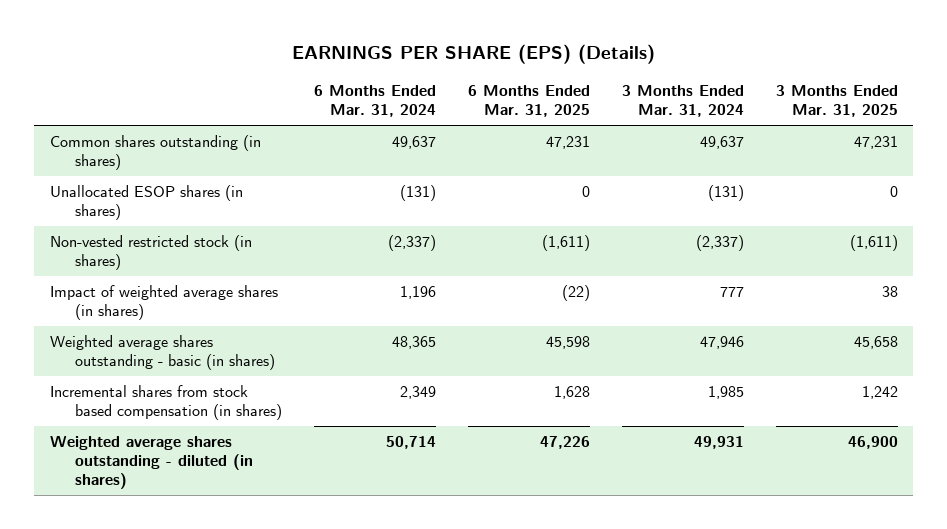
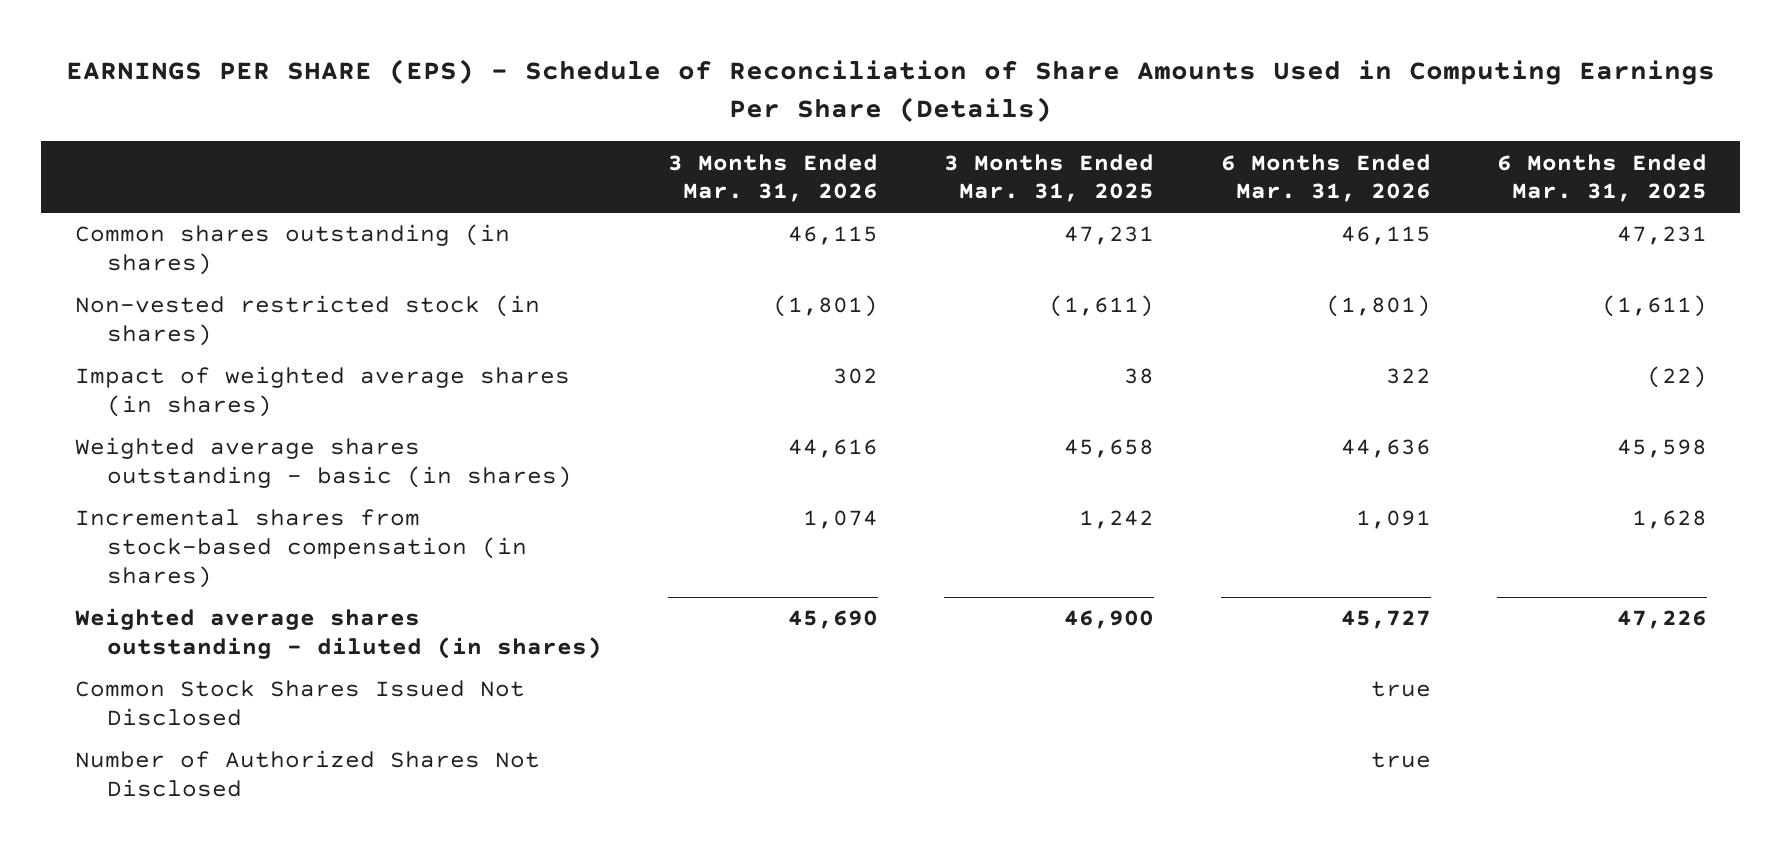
- EARNINGS PER SHARE (EPS) (Details)
+ EARNINGS PER SHARE (EPS) - Schedule of Reconciliation of Share Amounts Used in Computing Earnings Per Share (Details)
- | 6 Months Ended Mar. 31, 2024 | 6 Months Ended Mar. 31, 2025 | 3 Months Ended Mar. 31, 2024 | 3 Months Ended Mar. 31, 2025
+ | 3 Months Ended Mar. 31, 2026 | 3 Months Ended Mar. 31, 2025 | 6 Months Ended Mar. 31, 2026 | 6 Months Ended Mar. 31, 2025
- Unallocated ESOP shares (in shares) | (131) | 0 | (131) | 0
- Incremental shares from stock based compensation (in shares) | 2,349 | 1,628 | 1,985 | 1,242
+ Incremental shares from stock-based compensation (in shares) | 1,074 | 1,242 | 1,091 | 1,628
+ Common Stock Shares Issued Not Disclosed | | | true |
+ Number of Authorized Shares Not Disclosed | | | true |

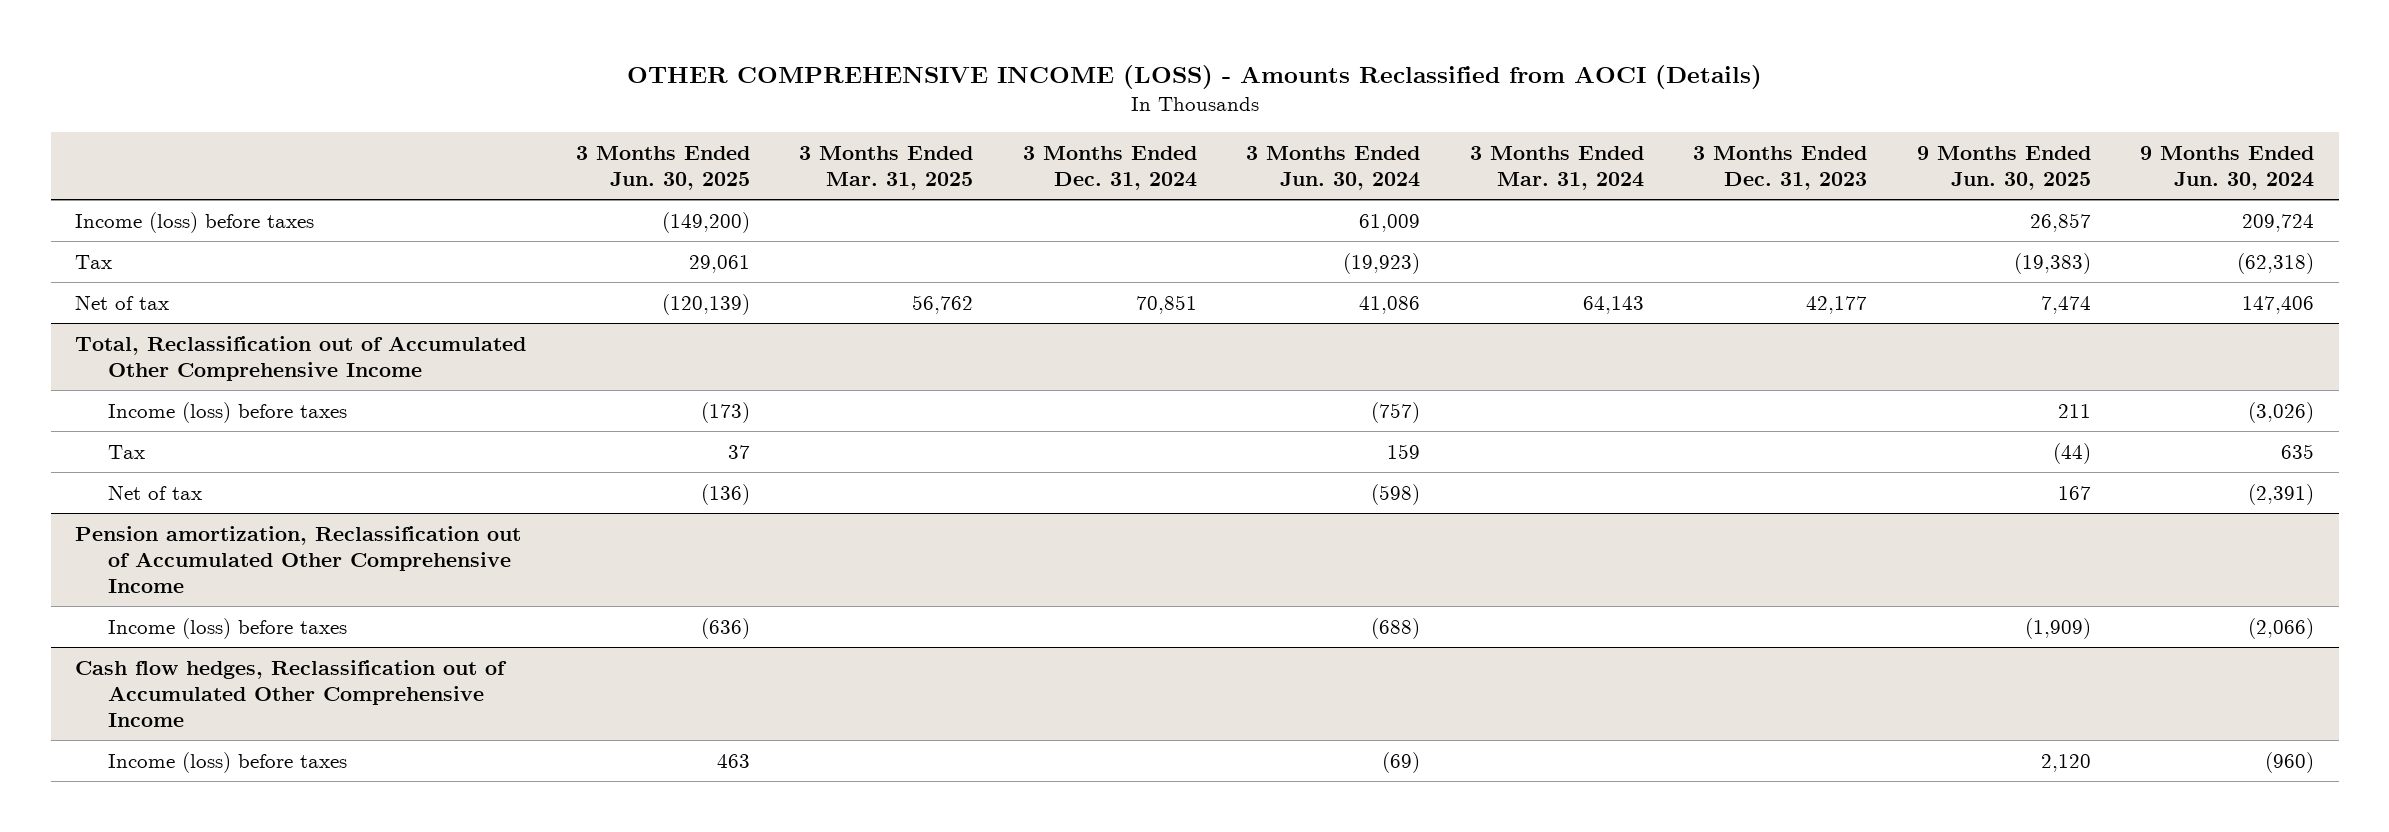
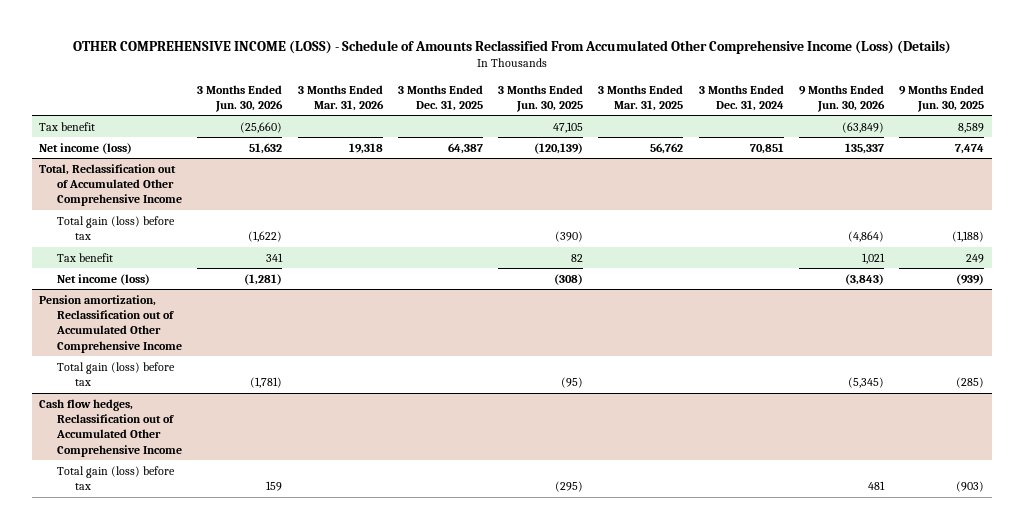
- OTHER COMPREHENSIVE INCOME (LOSS) - Amounts Reclassified from AOCI (Details)
+ OTHER COMPREHENSIVE INCOME (LOSS) - Schedule of Amounts Reclassified From Accumulated Other Comprehensive Income (Loss) (Details)
- | 3 Months Ended Jun. 30, 2025 | 3 Months Ended Mar. 31, 2025 | 3 Months Ended Dec. 31, 2024 | 3 Months Ended Jun. 30, 2024 | 3 Months Ended Mar. 31, 2024 | 3 Months Ended Dec. 31, 2023 | 9 Months Ended Jun. 30, 2025 | 9 Months Ended Jun. 30, 2024
+ | 3 Months Ended Jun. 30, 2026 | 3 Months Ended Mar. 31, 2026 | 3 Months Ended Dec. 31, 2025 | 3 Months Ended Jun. 30, 2025 | 3 Months Ended Mar. 31, 2025 | 3 Months Ended Dec. 31, 2024 | 9 Months Ended Jun. 30, 2026 | 9 Months Ended Jun. 30, 2025
- Income (loss) before taxes | (149,200) | | | 61,009 | | | 26,857 | 209,724
- Tax | 29,061 | | | (19,923) | | | (19,383) | (62,318)
- Net of tax | (120,139) | 56,762 | 70,851 | 41,086 | 64,143 | 42,177 | 7,474 | 147,406
+ Tax benefit | (25,660) | | | 47,105 | | | (63,849) | 8,589
+ Net income (loss) | 51,632 | 19,318 | 64,387 | (120,139) | 56,762 | 70,851 | 135,337 | 7,474
@ Total, Reclassification out of Accumulated Other Comprehensive Income
- Income (loss) before taxes | (173) | | | (757) | | | 211 | (3,026)
- Tax | 37 | | | 159 | | | (44) | 635
- Net of tax | (136) | | | (598) | | | 167 | (2,391)
+ Total gain (loss) before tax | (1,622) | | | (390) | | | (4,864) | (1,188)
+ Tax benefit | 341 | | | 82 | | | 1,021 | 249
+ Net income (loss) | (1,281) | | | (308) | | | (3,843) | (939)
@ Pension amortization, Reclassification out of Accumulated Other Comprehensive Income
- Income (loss) before taxes | (636) | | | (688) | | | (1,909) | (2,066)
+ Total gain (loss) before tax | (1,781) | | | (95) | | | (5,345) | (285)
@ Cash flow hedges, Reclassification out of Accumulated Other Comprehensive Income
- Income (loss) before taxes | 463 | | | (69) | | | 2,120 | (960)
+ Total gain (loss) before tax | 159 | | | (295) | | | 481 | (903)

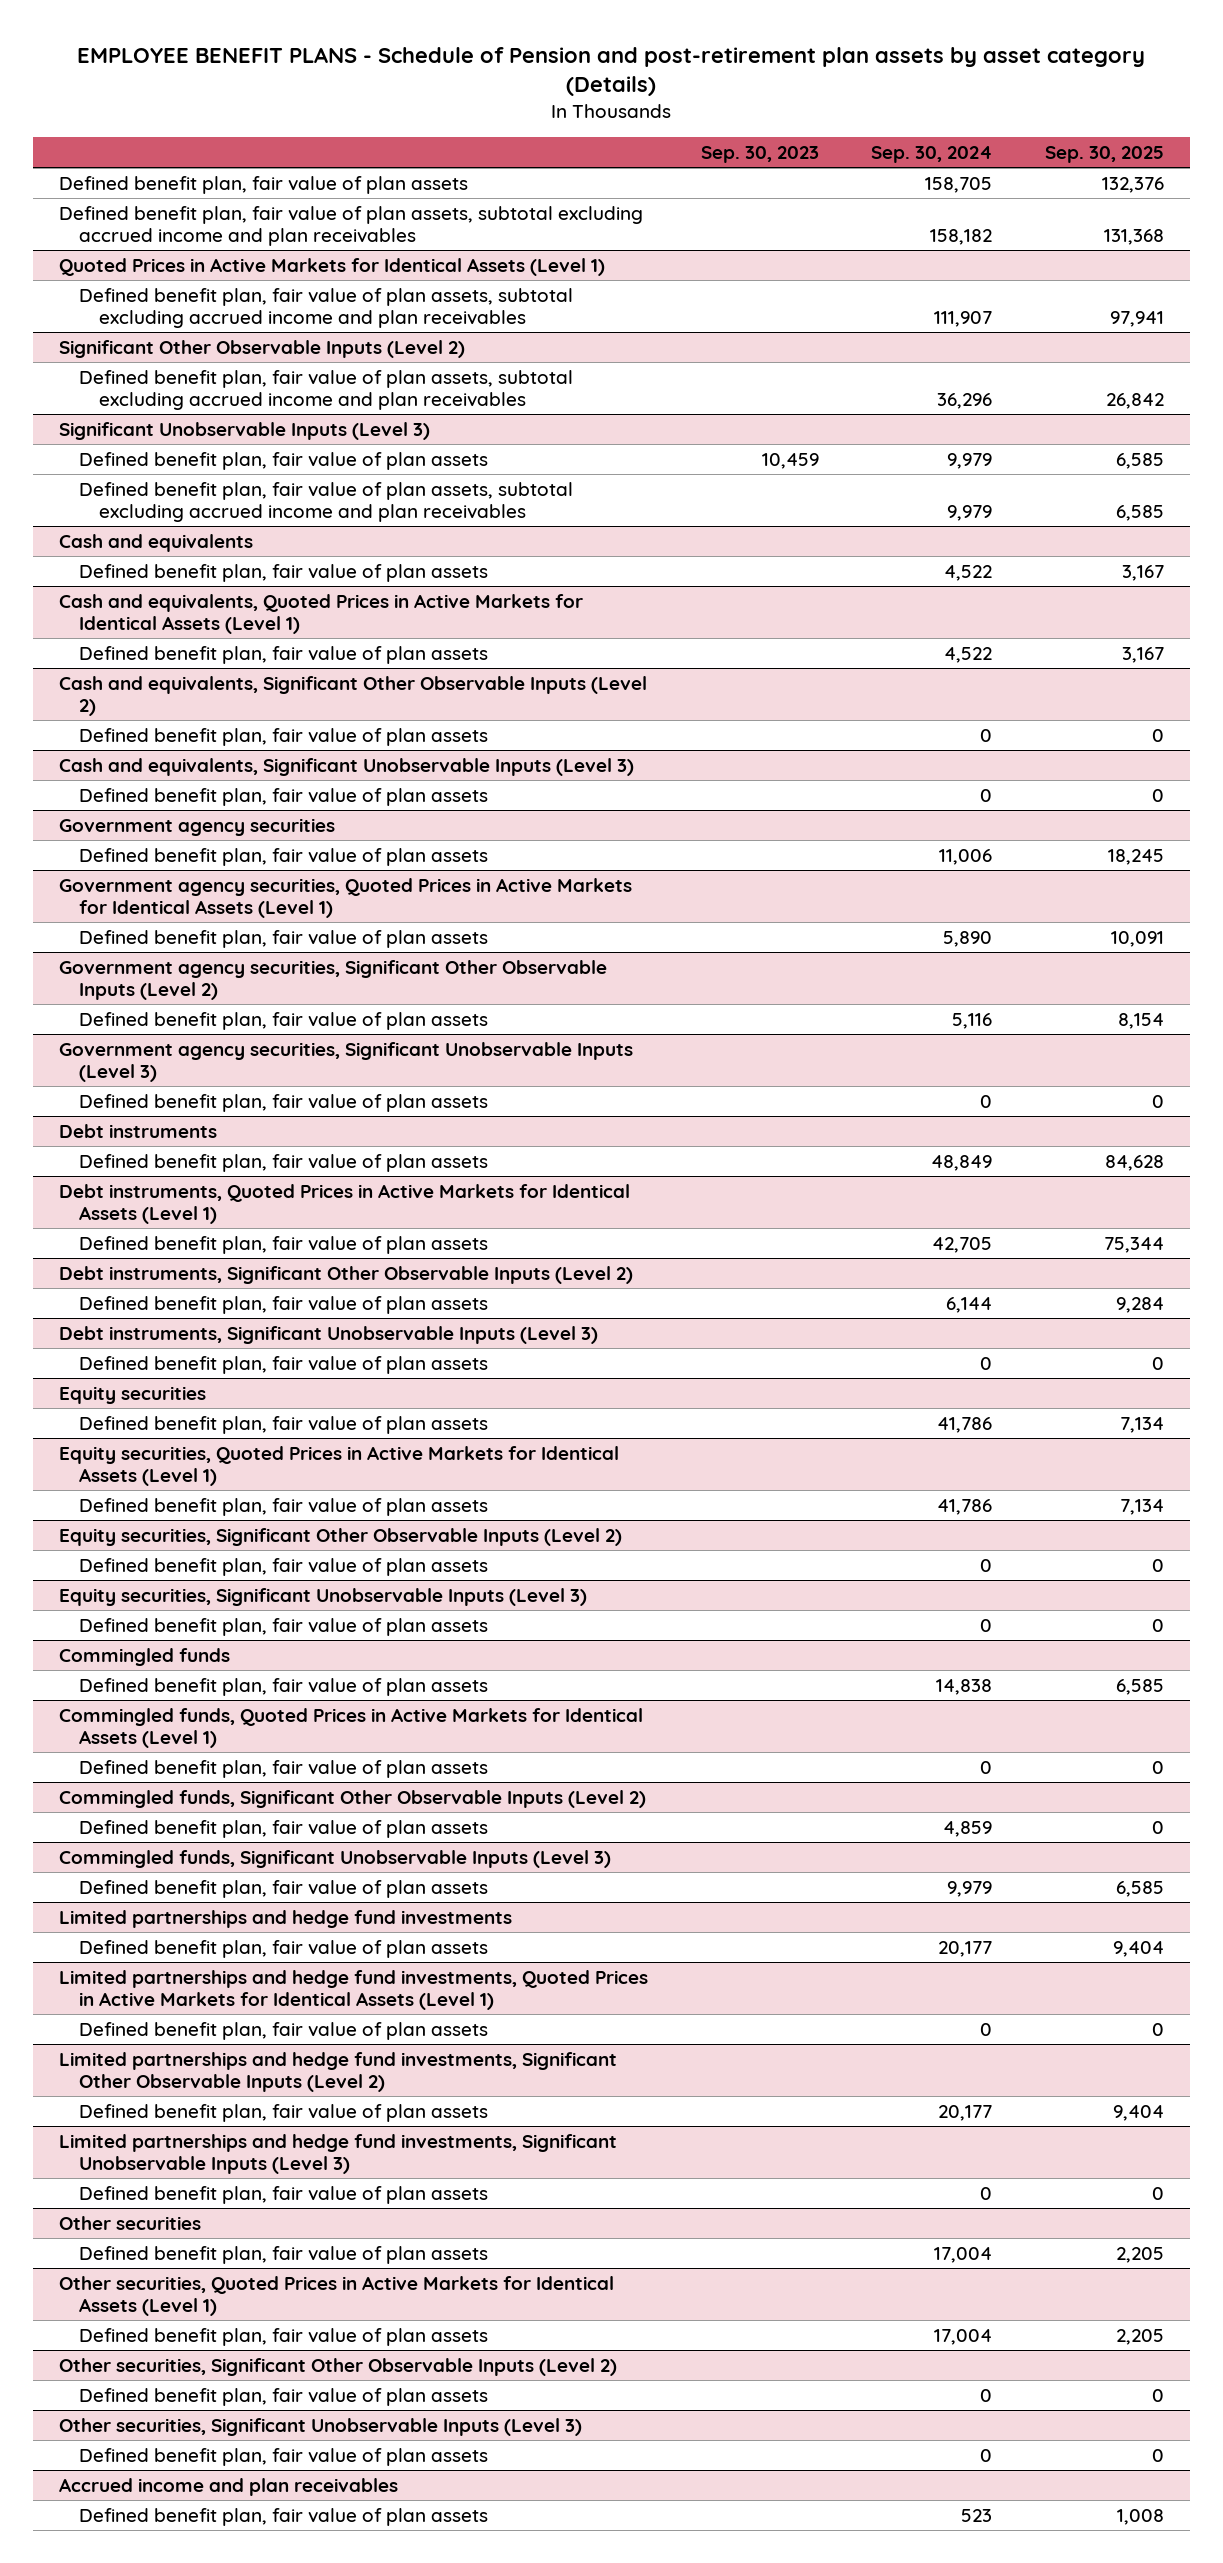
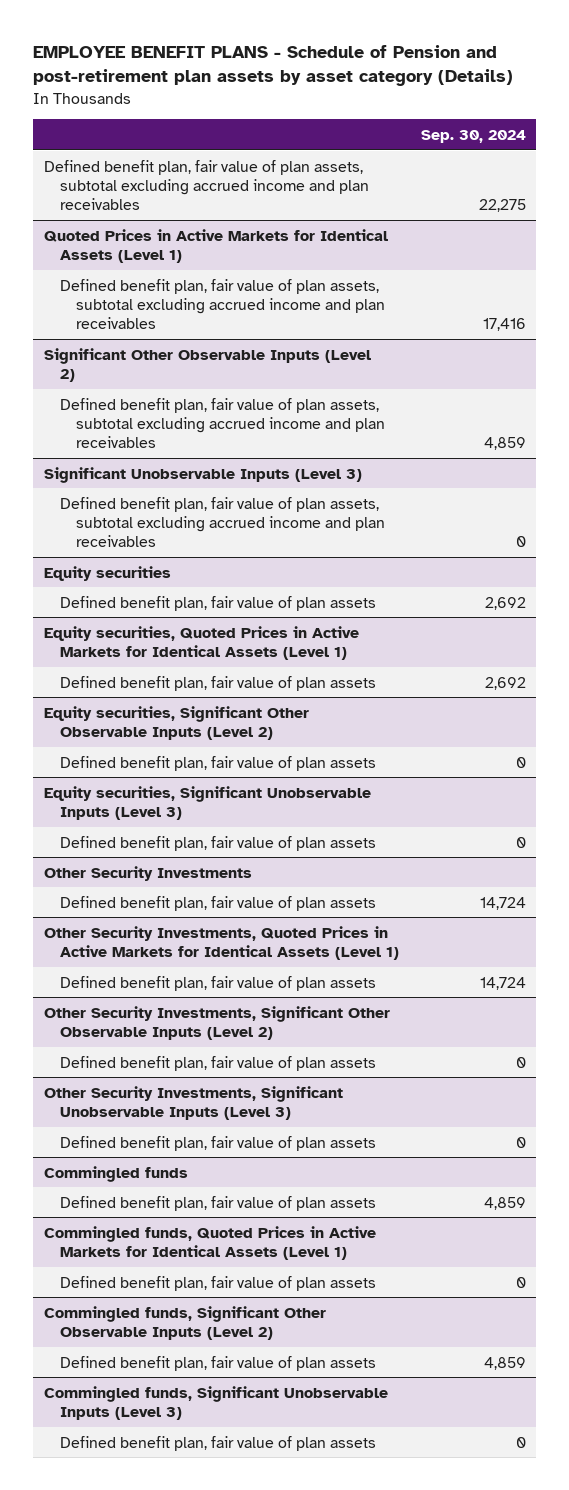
- | Sep. 30, 2023 | Sep. 30, 2024 | Sep. 30, 2025
+ | Sep. 30, 2024
- Defined benefit plan, fair value of plan assets | | 158,705 | 132,376
- Defined benefit plan, fair value of plan assets, subtotal excluding accrued income and plan receivables | | 158,182 | 131,368
+ Defined benefit plan, fair value of plan assets, subtotal excluding accrued income and plan receivables | 22,275
@ Quoted Prices in Active Markets for Identical Assets (Level 1)
- Defined benefit plan, fair value of plan assets, subtotal excluding accrued income and plan receivables | | 111,907 | 97,941
+ Defined benefit plan, fair value of plan assets, subtotal excluding accrued income and plan receivables | 17,416
@ Significant Other Observable Inputs (Level 2)
- Defined benefit plan, fair value of plan assets, subtotal excluding accrued income and plan receivables | | 36,296 | 26,842
+ Defined benefit plan, fair value of plan assets, subtotal excluding accrued income and plan receivables | 4,859
@ Significant Unobservable Inputs (Level 3)
- Defined benefit plan, fair value of plan assets | 10,459 | 9,979 | 6,585
- Defined benefit plan, fair value of plan assets, subtotal excluding accrued income and plan receivables | | 9,979 | 6,585
- Cash and equivalents
- Defined benefit plan, fair value of plan assets | | 4,522 | 3,167
- Cash and equivalents, Quoted Prices in Active Markets for Identical Assets (Level 1)
- Defined benefit plan, fair value of plan assets | | 4,522 | 3,167
- Cash and equivalents, Significant Other Observable Inputs (Level 2)
- Defined benefit plan, fair value of plan assets | | 0 | 0
- Cash and equivalents, Significant Unobservable Inputs (Level 3)
- Defined benefit plan, fair value of plan assets | | 0 | 0
- Government agency securities
- Defined benefit plan, fair value of plan assets | | 11,006 | 18,245
- Government agency securities, Quoted Prices in Active Markets for Identical Assets (Level 1)
- Defined benefit plan, fair value of plan assets | | 5,890 | 10,091
- Government agency securities, Significant Other Observable Inputs (Level 2)
- Defined benefit plan, fair value of plan assets | | 5,116 | 8,154
- Government agency securities, Significant Unobservable Inputs (Level 3)
- Defined benefit plan, fair value of plan assets | | 0 | 0
- Debt instruments
- Defined benefit plan, fair value of plan assets | | 48,849 | 84,628
- Debt instruments, Quoted Prices in Active Markets for Identical Assets (Level 1)
- Defined benefit plan, fair value of plan assets | | 42,705 | 75,344
- Debt instruments, Significant Other Observable Inputs (Level 2)
- Defined benefit plan, fair value of plan assets | | 6,144 | 9,284
- Debt instruments, Significant Unobservable Inputs (Level 3)
- Defined benefit plan, fair value of plan assets | | 0 | 0
@ Significant Unobservable Inputs (Level 3)
+ Defined benefit plan, fair value of plan assets, subtotal excluding accrued income and plan receivables | 0
@ Equity securities
- Defined benefit plan, fair value of plan assets | | 41,786 | 7,134
+ Defined benefit plan, fair value of plan assets | 2,692
@ Equity securities, Quoted Prices in Active Markets for Identical Assets (Level 1)
- Defined benefit plan, fair value of plan assets | | 41,786 | 7,134
+ Defined benefit plan, fair value of plan assets | 2,692
+ Other Security Investments
+ Defined benefit plan, fair value of plan assets | 14,724
+ Other Security Investments, Quoted Prices in Active Markets for Identical Assets (Level 1)
+ Defined benefit plan, fair value of plan assets | 14,724
+ Other Security Investments, Significant Other Observable Inputs (Level 2)
+ Defined benefit plan, fair value of plan assets | 0
+ Other Security Investments, Significant Unobservable Inputs (Level 3)
+ Defined benefit plan, fair value of plan assets | 0
@ Commingled funds
- Defined benefit plan, fair value of plan assets | | 14,838 | 6,585
+ Defined benefit plan, fair value of plan assets | 4,859
@ Commingled funds, Significant Unobservable Inputs (Level 3)
- Defined benefit plan, fair value of plan assets | | 9,979 | 6,585
- Limited partnerships and hedge fund investments
- Defined benefit plan, fair value of plan assets | | 20,177 | 9,404
- Limited partnerships and hedge fund investments, Quoted Prices in Active Markets for Identical Assets (Level 1)
- Limited partnerships and hedge fund investments, Significant Other Observable Inputs (Level 2)
- Defined benefit plan, fair value of plan assets | | 20,177 | 9,404
- Limited partnerships and hedge fund investments, Significant Unobservable Inputs (Level 3)
- Defined benefit plan, fair value of plan assets | | 0 | 0
- Other securities
- Defined benefit plan, fair value of plan assets | | 17,004 | 2,205
- Other securities, Quoted Prices in Active Markets for Identical Assets (Level 1)
- Defined benefit plan, fair value of plan assets | | 17,004 | 2,205
- Other securities, Significant Other Observable Inputs (Level 2)
- Defined benefit plan, fair value of plan assets | | 0 | 0
- Other securities, Significant Unobservable Inputs (Level 3)
- Defined benefit plan, fair value of plan assets | | 0 | 0
- Accrued income and plan receivables
- Defined benefit plan, fair value of plan assets | | 523 | 1,008

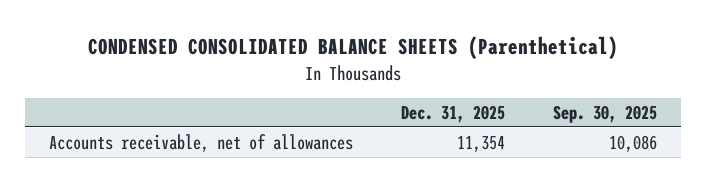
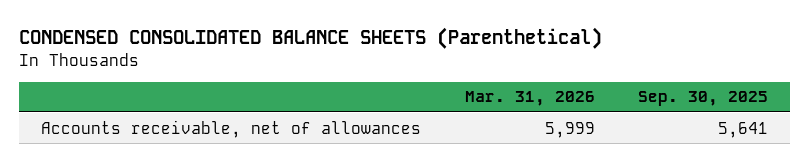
- | Dec. 31, 2025 | Sep. 30, 2025
+ | Mar. 31, 2026 | Sep. 30, 2025
- Accounts receivable, net of allowances | 11,354 | 10,086
+ Accounts receivable, net of allowances | 5,999 | 5,641

